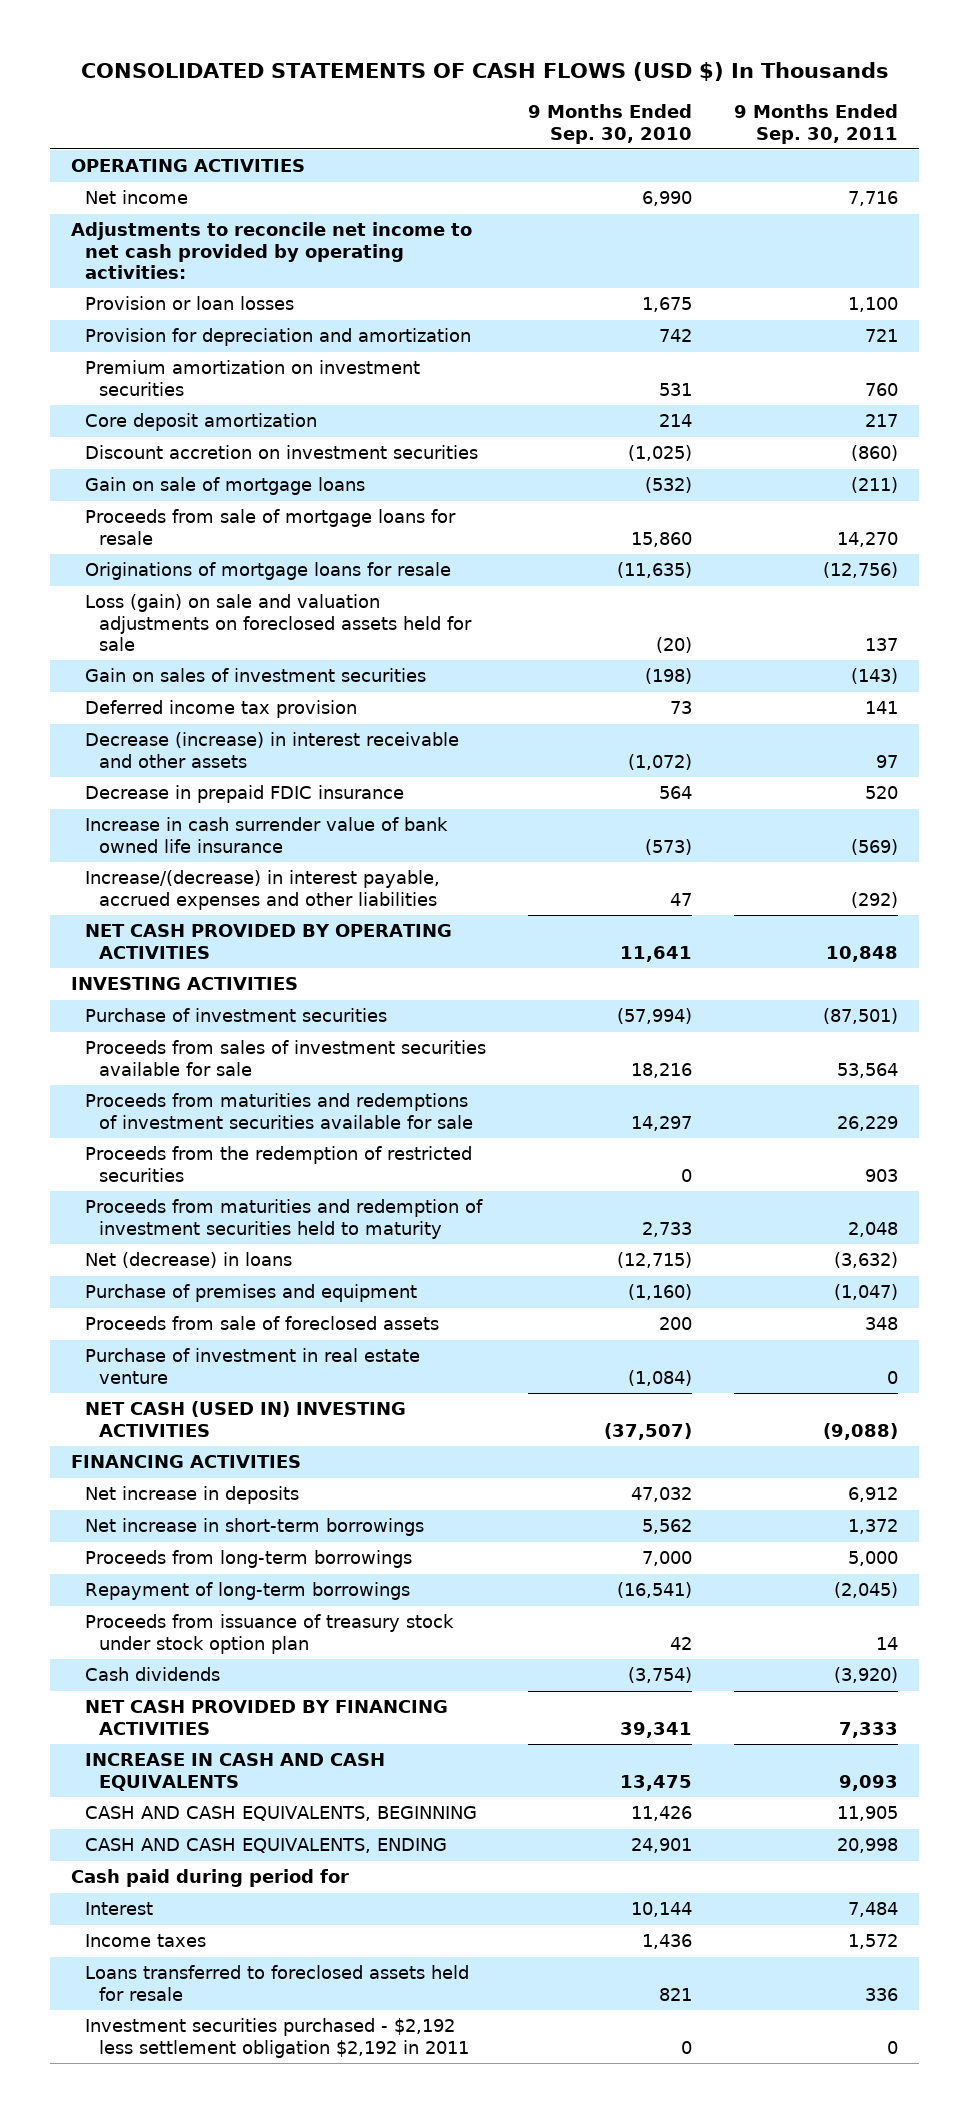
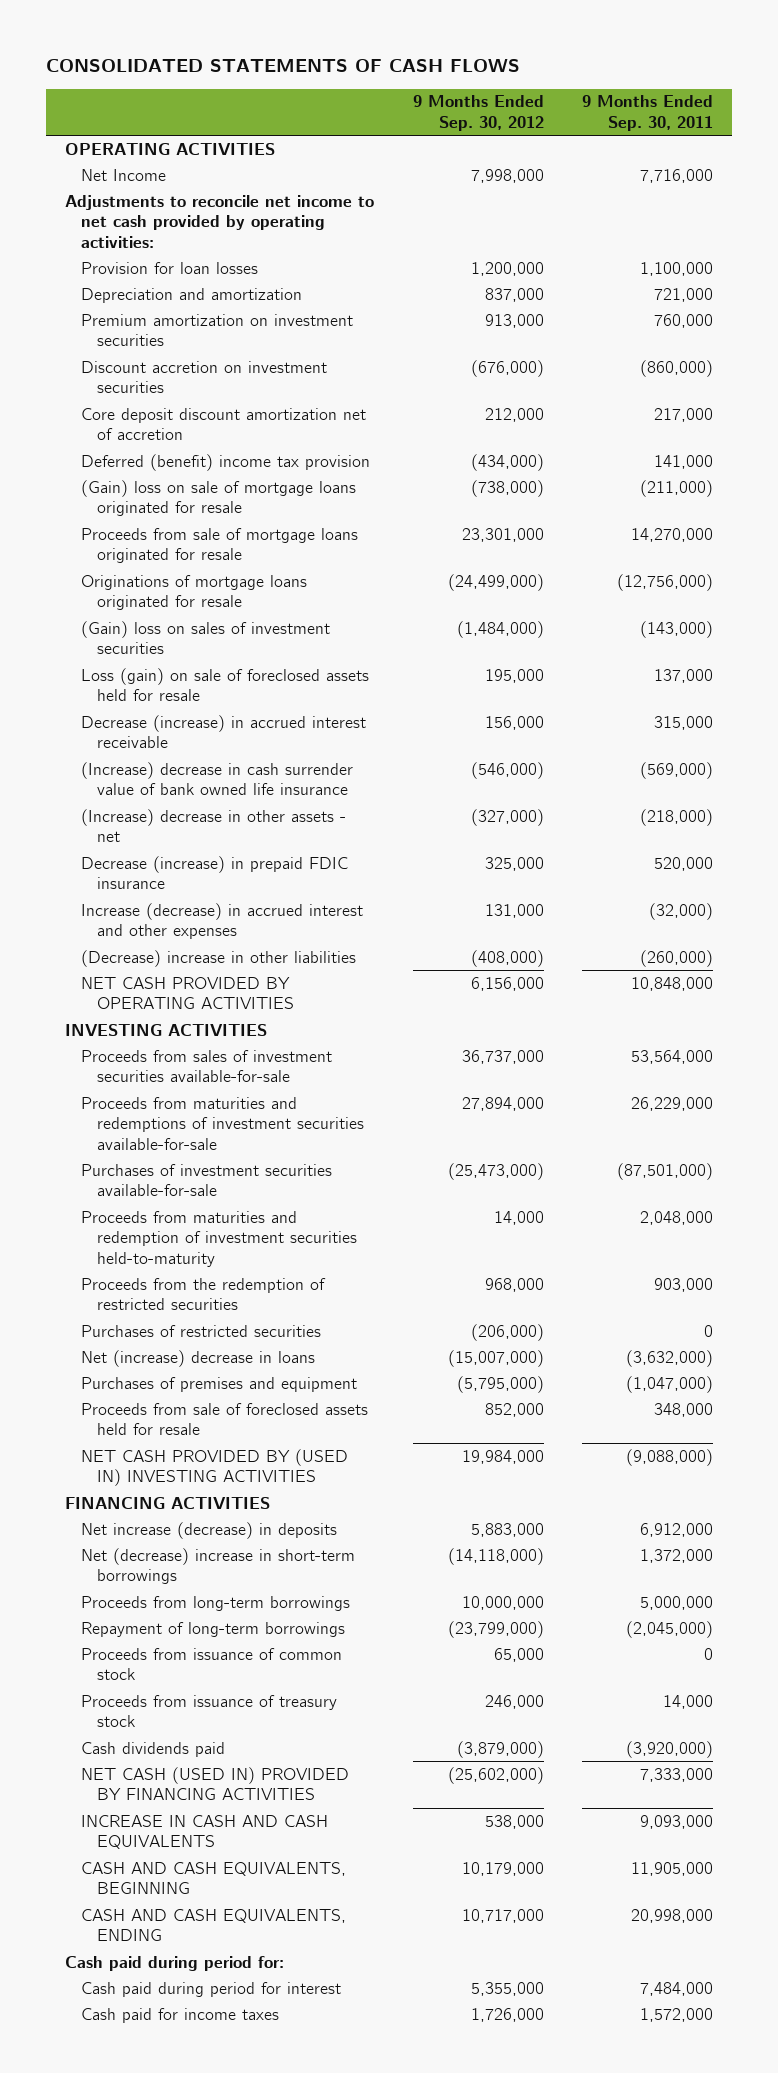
- CONSOLIDATED STATEMENTS OF CASH FLOWS (USD $) In Thousands
+ CONSOLIDATED STATEMENTS OF CASH FLOWS
- | 9 Months Ended Sep. 30, 2010 | 9 Months Ended Sep. 30, 2011
+ | 9 Months Ended Sep. 30, 2012 | 9 Months Ended Sep. 30, 2011
- Net income | 6,990 | 7,716
+ Net Income | 7,998,000 | 7,716,000
- Provision or loan losses | 1,675 | 1,100
- Provision for depreciation and amortization | 742 | 721
- Premium amortization on investment securities | 531 | 760
- Core deposit amortization | 214 | 217
- Discount accretion on investment securities | (1,025) | (860)
- Gain on sale of mortgage loans | (532) | (211)
- Proceeds from sale of mortgage loans for resale | 15,860 | 14,270
- Originations of mortgage loans for resale | (11,635) | (12,756)
- Loss (gain) on sale and valuation adjustments on foreclosed assets held for sale | (20) | 137
- Gain on sales of investment securities | (198) | (143)
- Deferred income tax provision | 73 | 141
- Decrease (increase) in interest receivable and other assets | (1,072) | 97
- Decrease in prepaid FDIC insurance | 564 | 520
- Increase in cash surrender value of bank owned life insurance | (573) | (569)
- Increase/(decrease) in interest payable, accrued expenses and other liabilities | 47 | (292)
- NET CASH PROVIDED BY OPERATING ACTIVITIES | 11,641 | 10,848
+ Provision for loan losses | 1,200,000 | 1,100,000
+ Depreciation and amortization | 837,000 | 721,000
+ Premium amortization on investment securities | 913,000 | 760,000
+ Discount accretion on investment securities | (676,000) | (860,000)
+ Core deposit discount amortization net of accretion | 212,000 | 217,000
+ Deferred (benefit) income tax provision | (434,000) | 141,000
+ (Gain) loss on sale of mortgage loans originated for resale | (738,000) | (211,000)
+ Proceeds from sale of mortgage loans originated for resale | 23,301,000 | 14,270,000
+ Originations of mortgage loans originated for resale | (24,499,000) | (12,756,000)
+ (Gain) loss on sales of investment securities | (1,484,000) | (143,000)
+ Loss (gain) on sale of foreclosed assets held for resale | 195,000 | 137,000
+ Decrease (increase) in accrued interest receivable | 156,000 | 315,000
+ (Increase) decrease in cash surrender value of bank owned life insurance | (546,000) | (569,000)
+ (Increase) decrease in other assets - net | (327,000) | (218,000)
+ Decrease (increase) in prepaid FDIC insurance | 325,000 | 520,000
+ Increase (decrease) in accrued interest and other expenses | 131,000 | (32,000)
+ (Decrease) increase in other liabilities | (408,000) | (260,000)
+ NET CASH PROVIDED BY OPERATING ACTIVITIES | 6,156,000 | 10,848,000
- Purchase of investment securities | (57,994) | (87,501)
- Proceeds from sales of investment securities available for sale | 18,216 | 53,564
- Proceeds from maturities and redemptions of investment securities available for sale | 14,297 | 26,229
- Proceeds from the redemption of restricted securities | 0 | 903
- Proceeds from maturities and redemption of investment securities held to maturity | 2,733 | 2,048
- Net (decrease) in loans | (12,715) | (3,632)
- Purchase of premises and equipment | (1,160) | (1,047)
- Proceeds from sale of foreclosed assets | 200 | 348
- Purchase of investment in real estate venture | (1,084) | 0
- NET CASH (USED IN) INVESTING ACTIVITIES | (37,507) | (9,088)
+ Proceeds from sales of investment securities available-for-sale | 36,737,000 | 53,564,000
+ Proceeds from maturities and redemptions of investment securities available-for-sale | 27,894,000 | 26,229,000
+ Purchases of investment securities available-for-sale | (25,473,000) | (87,501,000)
+ Proceeds from maturities and redemption of investment securities held-to-maturity | 14,000 | 2,048,000
+ Proceeds from the redemption of restricted securities | 968,000 | 903,000
+ Purchases of restricted securities | (206,000) | 0
+ Net (increase) decrease in loans | (15,007,000) | (3,632,000)
+ Purchases of premises and equipment | (5,795,000) | (1,047,000)
+ Proceeds from sale of foreclosed assets held for resale | 852,000 | 348,000
+ NET CASH PROVIDED BY (USED IN) INVESTING ACTIVITIES | 19,984,000 | (9,088,000)
- Net increase in deposits | 47,032 | 6,912
- Net increase in short-term borrowings | 5,562 | 1,372
- Proceeds from long-term borrowings | 7,000 | 5,000
- Repayment of long-term borrowings | (16,541) | (2,045)
- Proceeds from issuance of treasury stock under stock option plan | 42 | 14
- Cash dividends | (3,754) | (3,920)
- NET CASH PROVIDED BY FINANCING ACTIVITIES | 39,341 | 7,333
- INCREASE IN CASH AND CASH EQUIVALENTS | 13,475 | 9,093
- CASH AND CASH EQUIVALENTS, BEGINNING | 11,426 | 11,905
- CASH AND CASH EQUIVALENTS, ENDING | 24,901 | 20,998
- Cash paid during period for
- Interest | 10,144 | 7,484
- Income taxes | 1,436 | 1,572
- Loans transferred to foreclosed assets held for resale | 821 | 336
- Investment securities purchased - $2,192 less settlement obligation $2,192 in 2011 | 0 | 0
+ Net increase (decrease) in deposits | 5,883,000 | 6,912,000
+ Net (decrease) increase in short-term borrowings | (14,118,000) | 1,372,000
+ Proceeds from long-term borrowings | 10,000,000 | 5,000,000
+ Repayment of long-term borrowings | (23,799,000) | (2,045,000)
+ Proceeds from issuance of common stock | 65,000 | 0
+ Proceeds from issuance of treasury stock | 246,000 | 14,000
+ Cash dividends paid | (3,879,000) | (3,920,000)
+ NET CASH (USED IN) PROVIDED BY FINANCING ACTIVITIES | (25,602,000) | 7,333,000
+ INCREASE IN CASH AND CASH EQUIVALENTS | 538,000 | 9,093,000
+ CASH AND CASH EQUIVALENTS, BEGINNING | 10,179,000 | 11,905,000
+ CASH AND CASH EQUIVALENTS, ENDING | 10,717,000 | 20,998,000
+ Cash paid during period for:
+ Cash paid during period for interest | 5,355,000 | 7,484,000
+ Cash paid for income taxes | 1,726,000 | 1,572,000

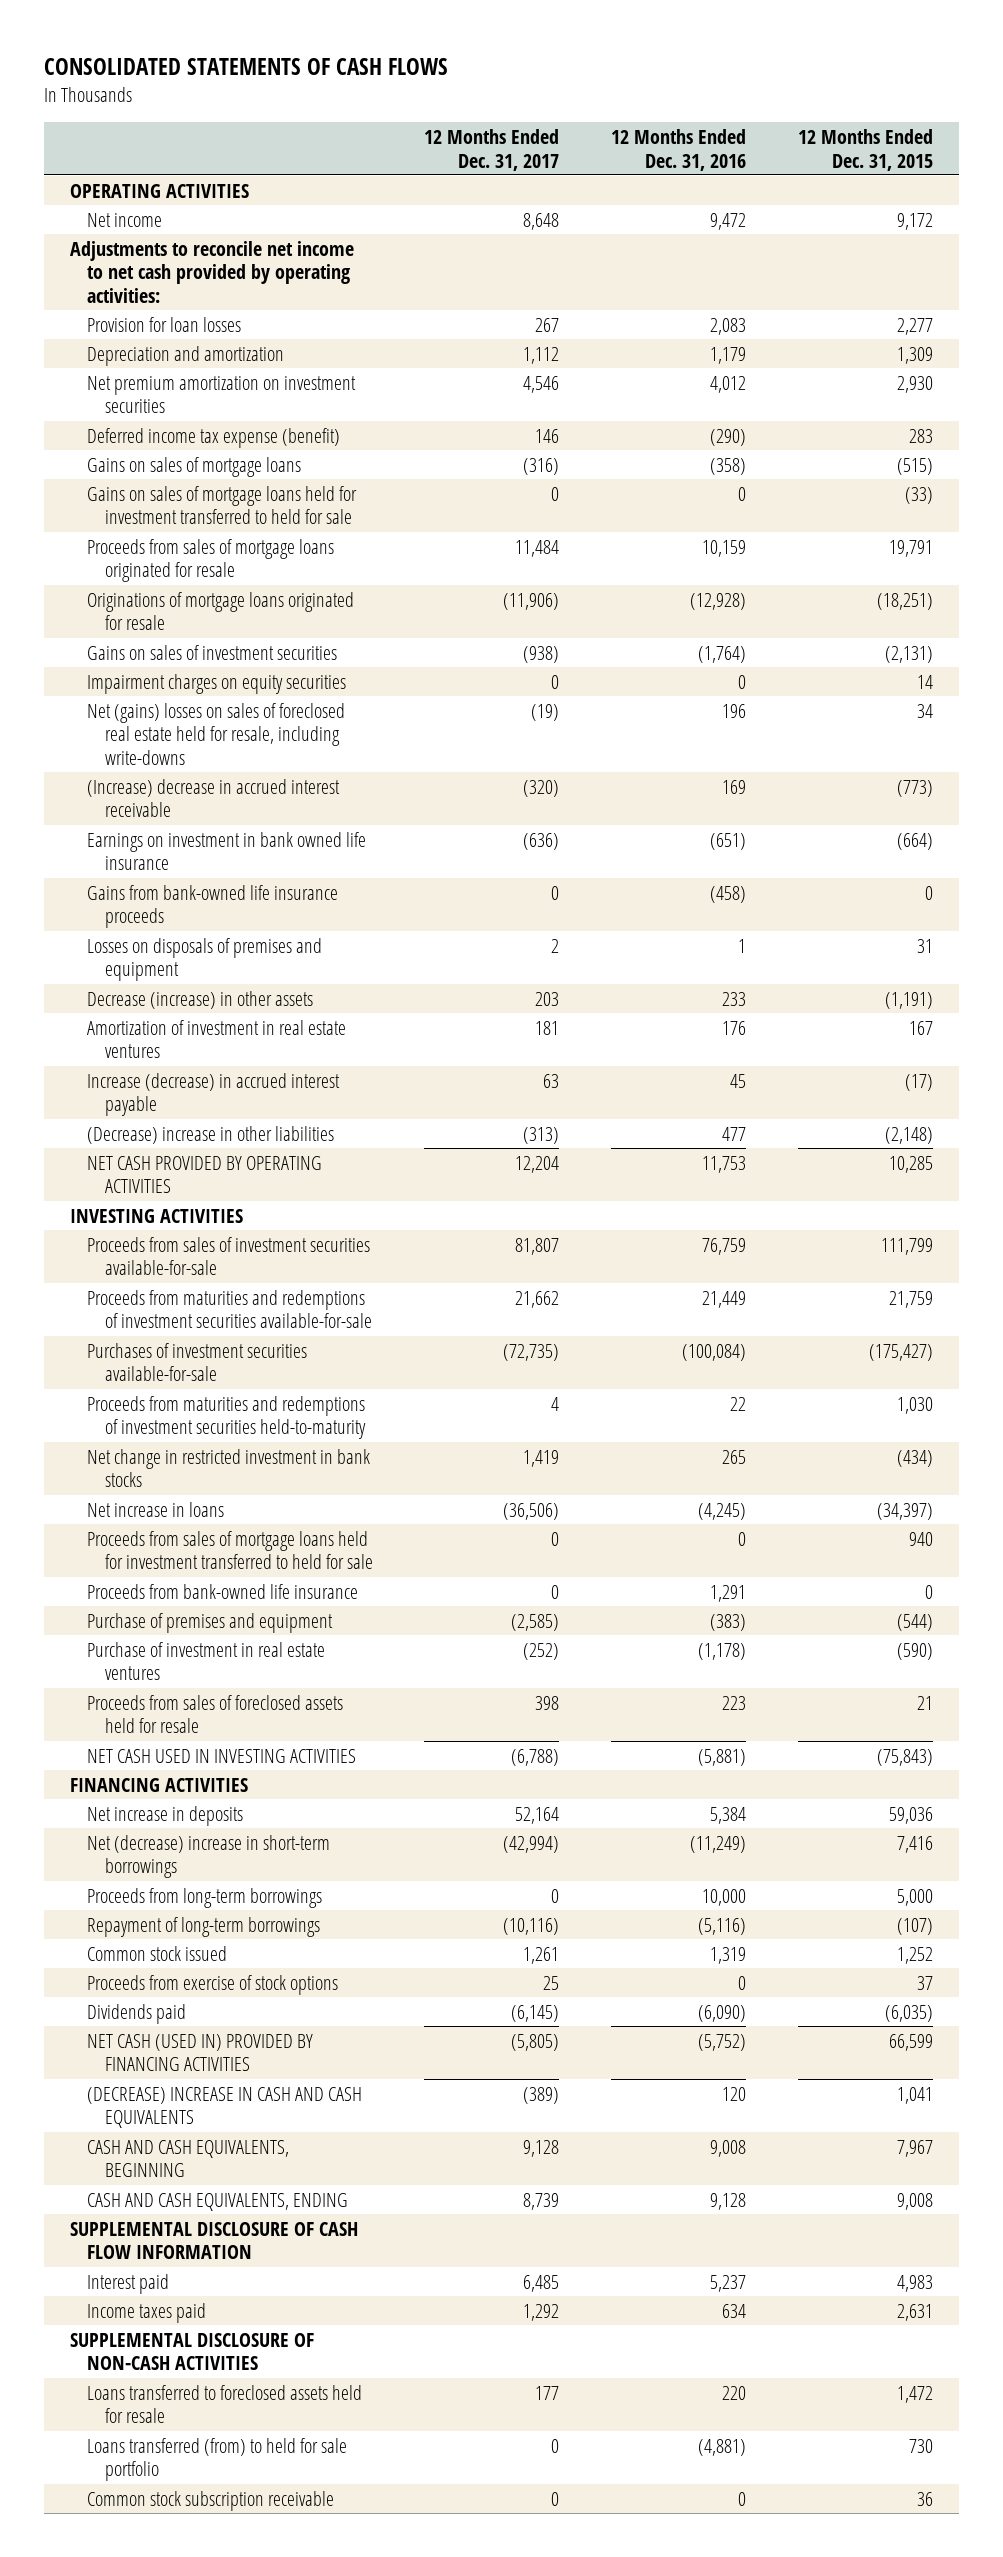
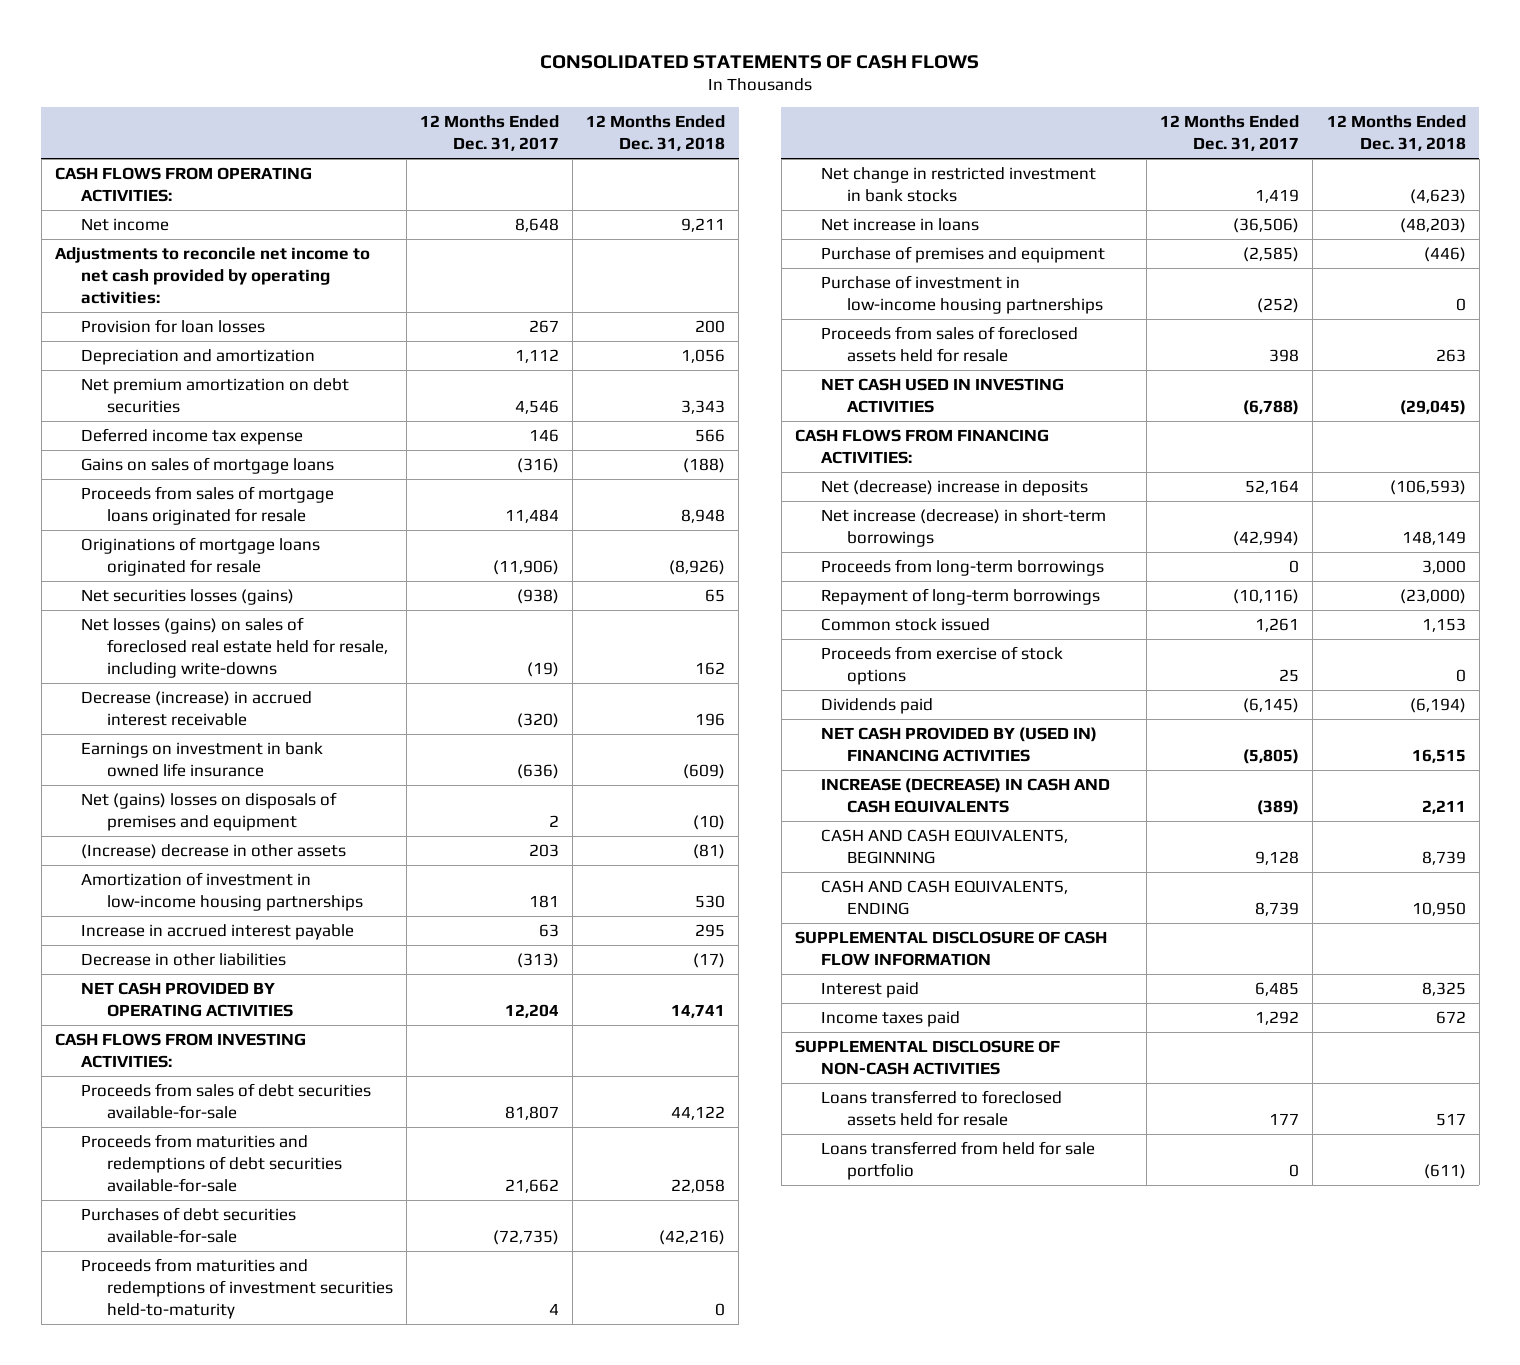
- | 12 Months Ended Dec. 31, 2017 | 12 Months Ended Dec. 31, 2016 | 12 Months Ended Dec. 31, 2015
+ | 12 Months Ended Dec. 31, 2017 | 12 Months Ended Dec. 31, 2018
- OPERATING ACTIVITIES
+ CASH FLOWS FROM OPERATING ACTIVITIES:
- Net premium amortization on investment securities | 4,546 | 4,012 | 2,930
- Deferred income tax expense (benefit) | 146 | (290) | 283
+ Net premium amortization on debt securities | 4,546 | 3,343
+ Deferred income tax expense | 146 | 566
- Gains on sales of mortgage loans held for investment transferred to held for sale | 0 | 0 | (33)
- Gains on sales of investment securities | (938) | (1,764) | (2,131)
- Impairment charges on equity securities | 0 | 0 | 14
- Net (gains) losses on sales of foreclosed real estate held for resale, including write-downs | (19) | 196 | 34
- (Increase) decrease in accrued interest receivable | (320) | 169 | (773)
+ Net securities losses (gains) | (938) | 65
+ Net losses (gains) on sales of foreclosed real estate held for resale, including write-downs | (19) | 162
+ Decrease (increase) in accrued interest receivable | (320) | 196
- Gains from bank-owned life insurance proceeds | 0 | (458) | 0
- Losses on disposals of premises and equipment | 2 | 1 | 31
- Decrease (increase) in other assets | 203 | 233 | (1,191)
- Amortization of investment in real estate ventures | 181 | 176 | 167
- Increase (decrease) in accrued interest payable | 63 | 45 | (17)
- (Decrease) increase in other liabilities | (313) | 477 | (2,148)
+ Net (gains) losses on disposals of premises and equipment | 2 | (10)
+ (Increase) decrease in other assets | 203 | (81)
+ Amortization of investment in low-income housing partnerships | 181 | 530
+ Increase in accrued interest payable | 63 | 295
+ Decrease in other liabilities | (313) | (17)
- INVESTING ACTIVITIES
- Proceeds from sales of investment securities available-for-sale | 81,807 | 76,759 | 111,799
- Proceeds from maturities and redemptions of investment securities available-for-sale | 21,662 | 21,449 | 21,759
- Purchases of investment securities available-for-sale | (72,735) | (100,084) | (175,427)
+ CASH FLOWS FROM INVESTING ACTIVITIES:
+ Proceeds from sales of debt securities available-for-sale | 81,807 | 44,122
+ Proceeds from maturities and redemptions of debt securities available-for-sale | 21,662 | 22,058
+ Purchases of debt securities available-for-sale | (72,735) | (42,216)
- Proceeds from sales of mortgage loans held for investment transferred to held for sale | 0 | 0 | 940
- Proceeds from bank-owned life insurance | 0 | 1,291 | 0
- Purchase of investment in real estate ventures | (252) | (1,178) | (590)
+ Purchase of investment in low-income housing partnerships | (252) | 0
- FINANCING ACTIVITIES
- Net increase in deposits | 52,164 | 5,384 | 59,036
- Net (decrease) increase in short-term borrowings | (42,994) | (11,249) | 7,416
+ CASH FLOWS FROM FINANCING ACTIVITIES:
+ Net (decrease) increase in deposits | 52,164 | (106,593)
+ Net increase (decrease) in short-term borrowings | (42,994) | 148,149
- NET CASH (USED IN) PROVIDED BY FINANCING ACTIVITIES | (5,805) | (5,752) | 66,599
- (DECREASE) INCREASE IN CASH AND CASH EQUIVALENTS | (389) | 120 | 1,041
+ NET CASH PROVIDED BY (USED IN) FINANCING ACTIVITIES | (5,805) | 16,515
+ INCREASE (DECREASE) IN CASH AND CASH EQUIVALENTS | (389) | 2,211
- Loans transferred (from) to held for sale portfolio | 0 | (4,881) | 730
- Common stock subscription receivable | 0 | 0 | 36
+ Loans transferred from held for sale portfolio | 0 | (611)

